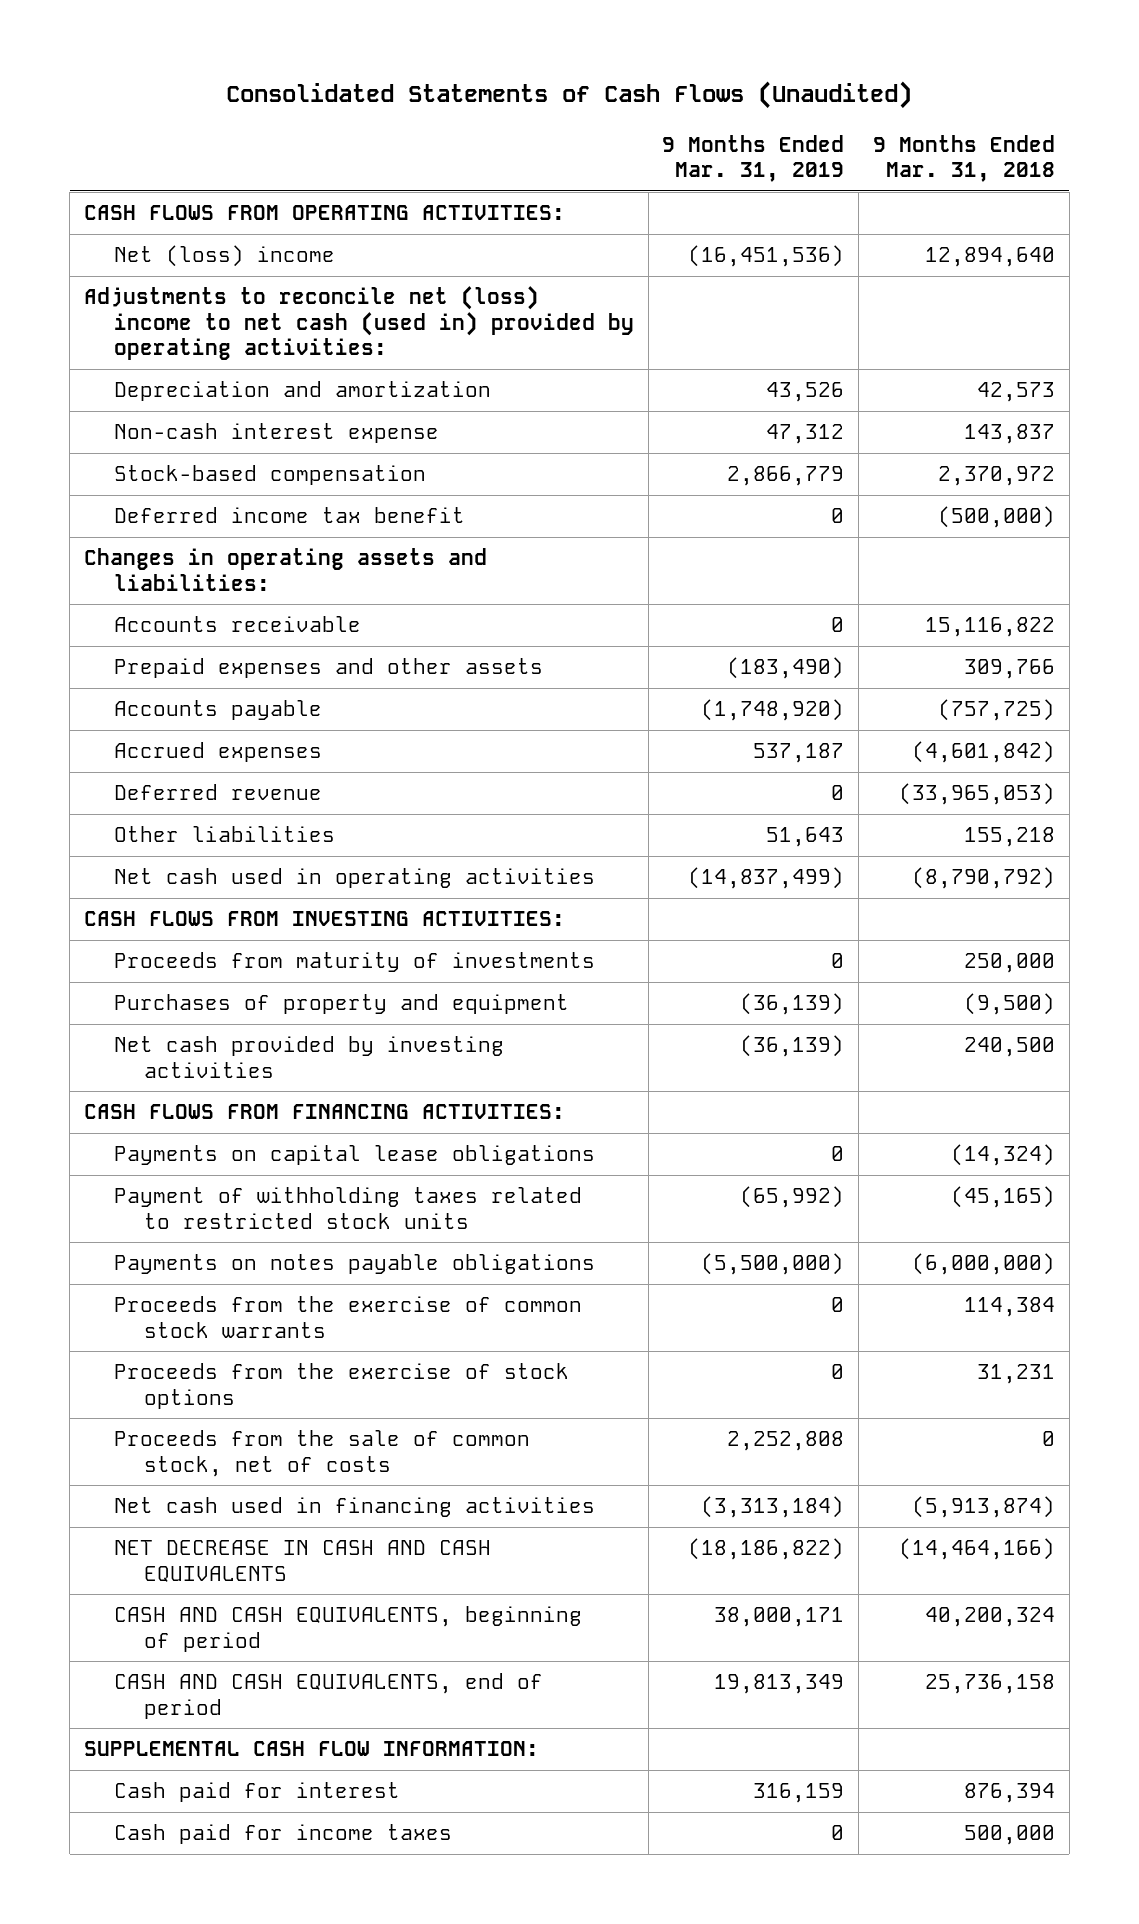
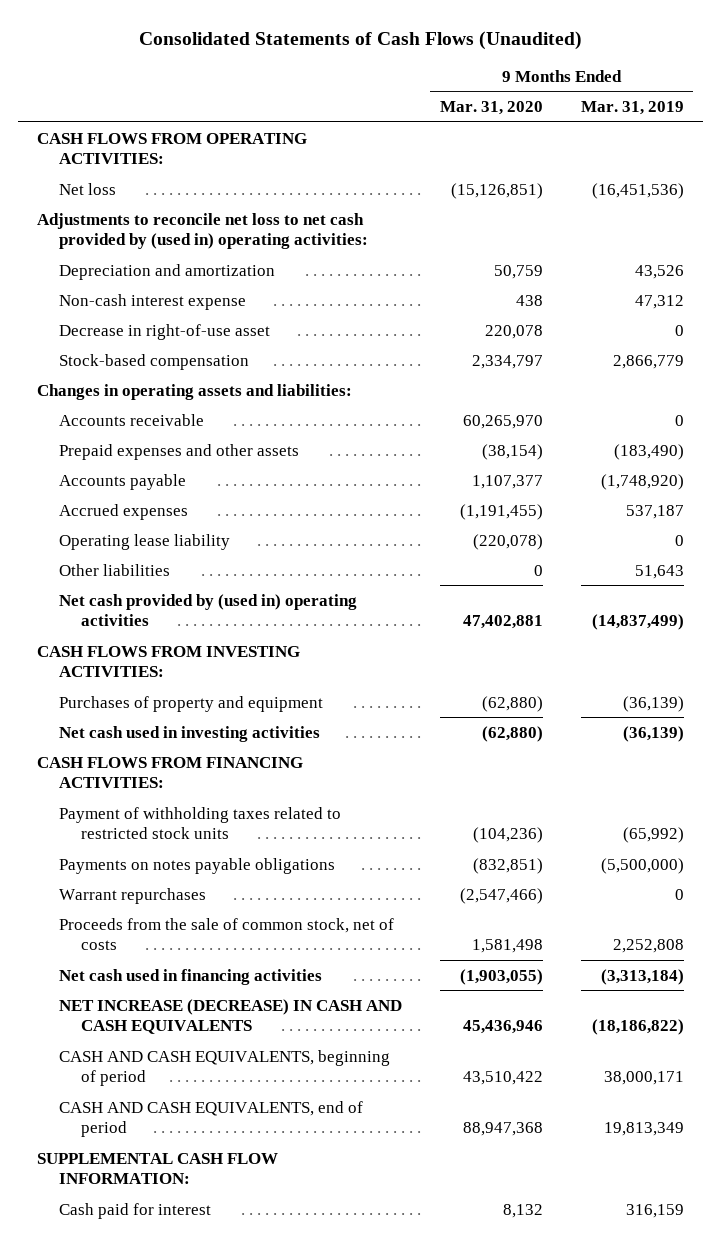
- | 9 Months Ended Mar. 31, 2019 | 9 Months Ended Mar. 31, 2018
+ | 9 Months Ended Mar. 31, 2020 | 9 Months Ended Mar. 31, 2019
- Net (loss) income | (16,451,536) | 12,894,640
- Adjustments to reconcile net (loss) income to net cash (used in) provided by operating activities:
+ Net loss | (15,126,851) | (16,451,536)
+ Adjustments to reconcile net loss to net cash provided by (used in) operating activities:
+ Decrease in right-of-use asset | 220,078 | 0
- Deferred income tax benefit | 0 | (500,000)
- Deferred revenue | 0 | (33,965,053)
+ Operating lease liability | (220,078) | 0
- Net cash used in operating activities | (14,837,499) | (8,790,792)
+ Net cash provided by (used in) operating activities | 47,402,881 | (14,837,499)
- Proceeds from maturity of investments | 0 | 250,000
- Net cash provided by investing activities | (36,139) | 240,500
+ Net cash used in investing activities | (62,880) | (36,139)
- Payments on capital lease obligations | 0 | (14,324)
- Proceeds from the exercise of common stock warrants | 0 | 114,384
- Proceeds from the exercise of stock options | 0 | 31,231
+ Warrant repurchases | (2,547,466) | 0
- NET DECREASE IN CASH AND CASH EQUIVALENTS | (18,186,822) | (14,464,166)
+ NET INCREASE (DECREASE) IN CASH AND CASH EQUIVALENTS | 45,436,946 | (18,186,822)
- Cash paid for income taxes | 0 | 500,000

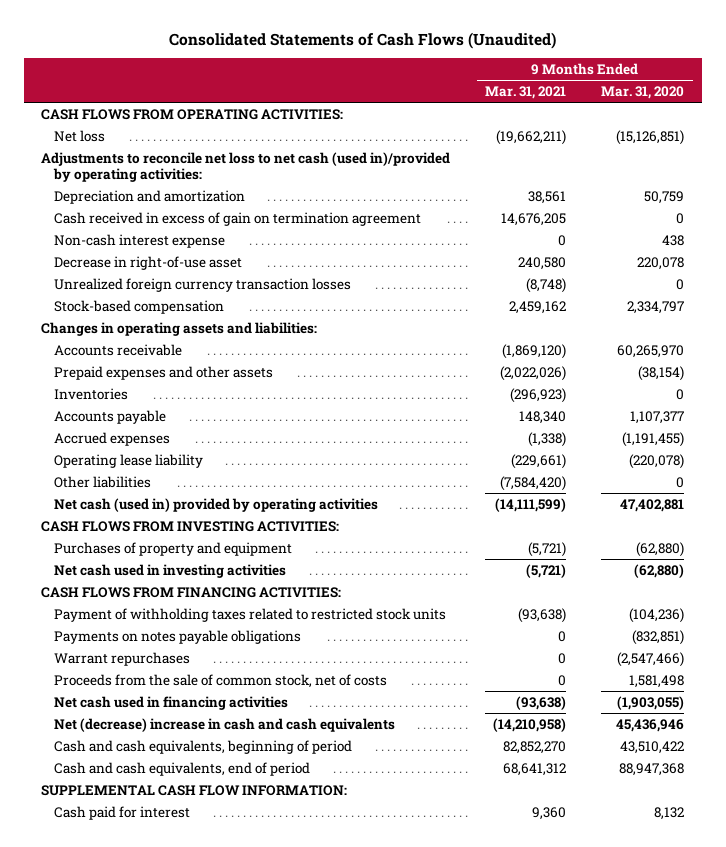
- | 9 Months Ended Mar. 31, 2020 | 9 Months Ended Mar. 31, 2019
+ | 9 Months Ended Mar. 31, 2021 | 9 Months Ended Mar. 31, 2020
- Adjustments to reconcile net loss to net cash provided by (used in) operating activities:
+ Adjustments to reconcile net loss to net cash (used in)/provided by operating activities:
+ Cash received in excess of gain on termination agreement | 14,676,205 | 0
+ Unrealized foreign currency transaction losses | (8,748) | 0
+ Inventories | (296,923) | 0
- Net cash provided by (used in) operating activities | 47,402,881 | (14,837,499)
+ Net cash (used in) provided by operating activities | (14,111,599) | 47,402,881
- NET INCREASE (DECREASE) IN CASH AND CASH EQUIVALENTS | 45,436,946 | (18,186,822)
- CASH AND CASH EQUIVALENTS, beginning of period | 43,510,422 | 38,000,171
- CASH AND CASH EQUIVALENTS, end of period | 88,947,368 | 19,813,349
+ Net (decrease) increase in cash and cash equivalents | (14,210,958) | 45,436,946
+ Cash and cash equivalents, beginning of period | 82,852,270 | 43,510,422
+ Cash and cash equivalents, end of period | 68,641,312 | 88,947,368

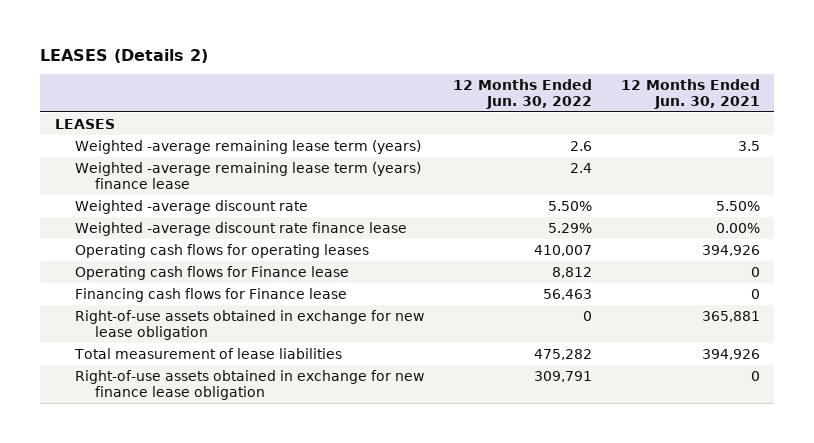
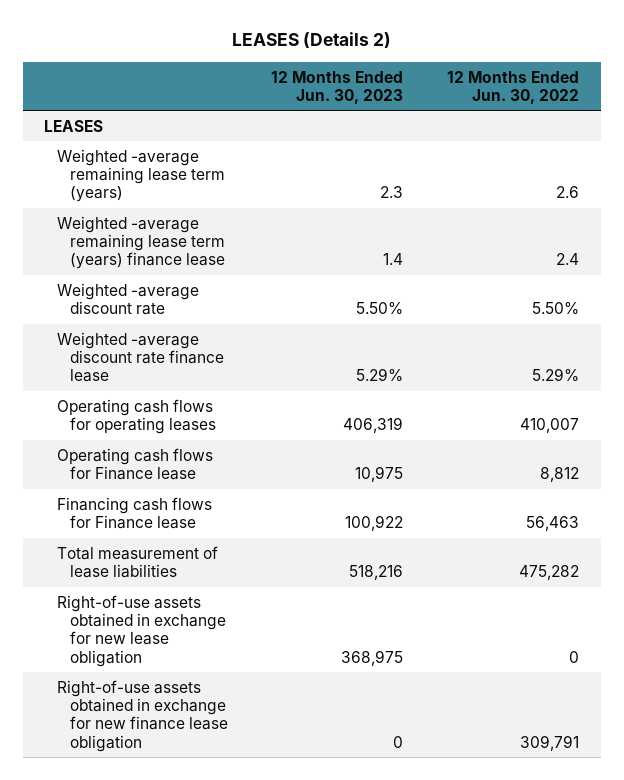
- | 12 Months Ended Jun. 30, 2022 | 12 Months Ended Jun. 30, 2021
+ | 12 Months Ended Jun. 30, 2023 | 12 Months Ended Jun. 30, 2022
moved down: Right-of-use assets obtained in exchange for new lease obligation | 368,975 | 0

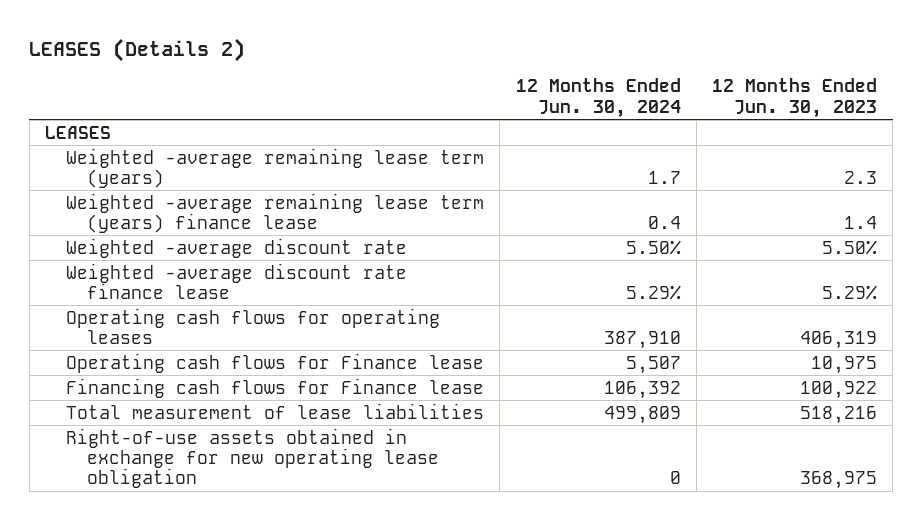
- | 12 Months Ended Jun. 30, 2023 | 12 Months Ended Jun. 30, 2022
+ | 12 Months Ended Jun. 30, 2024 | 12 Months Ended Jun. 30, 2023
- Right-of-use assets obtained in exchange for new lease obligation | 368,975 | 0
- Right-of-use assets obtained in exchange for new finance lease obligation | 0 | 309,791
+ Right-of-use assets obtained in exchange for new operating lease obligation | 0 | 368,975

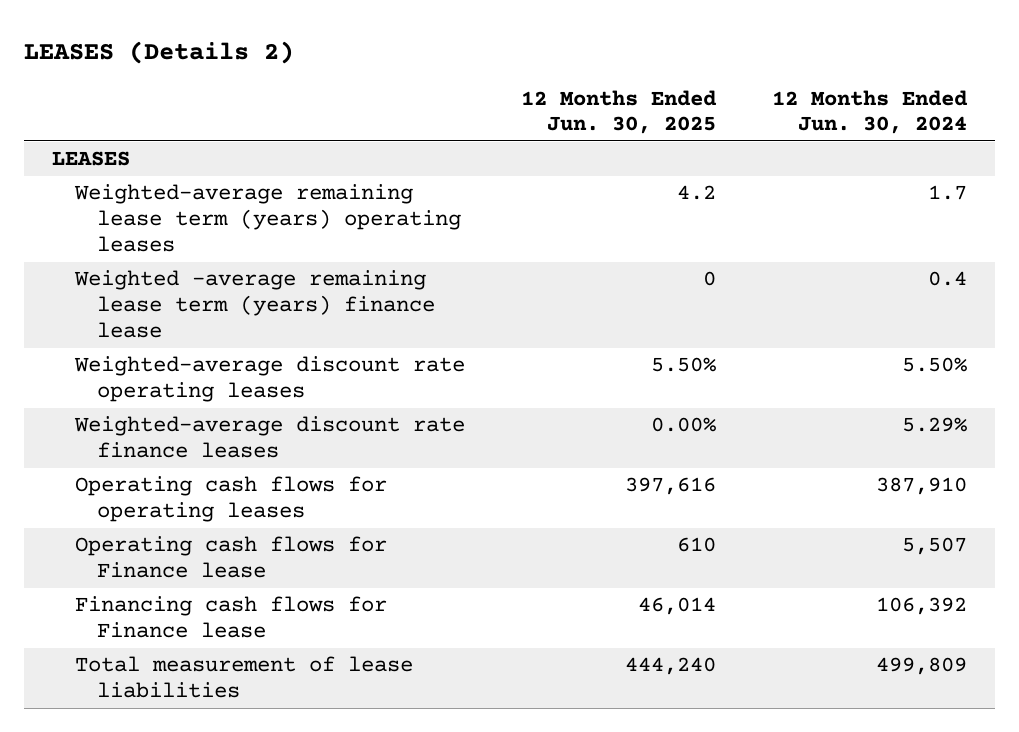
- | 12 Months Ended Jun. 30, 2024 | 12 Months Ended Jun. 30, 2023
+ | 12 Months Ended Jun. 30, 2025 | 12 Months Ended Jun. 30, 2024
- Weighted -average remaining lease term (years) | 1.7 | 2.3
+ Weighted-average remaining lease term (years) operating leases | 4.2 | 1.7
- Weighted -average discount rate | 5.50% | 5.50%
- Weighted -average discount rate finance lease | 5.29% | 5.29%
+ Weighted-average discount rate operating leases | 5.50% | 5.50%
+ Weighted-average discount rate finance leases | 0.00% | 5.29%
- Right-of-use assets obtained in exchange for new operating lease obligation | 0 | 368,975

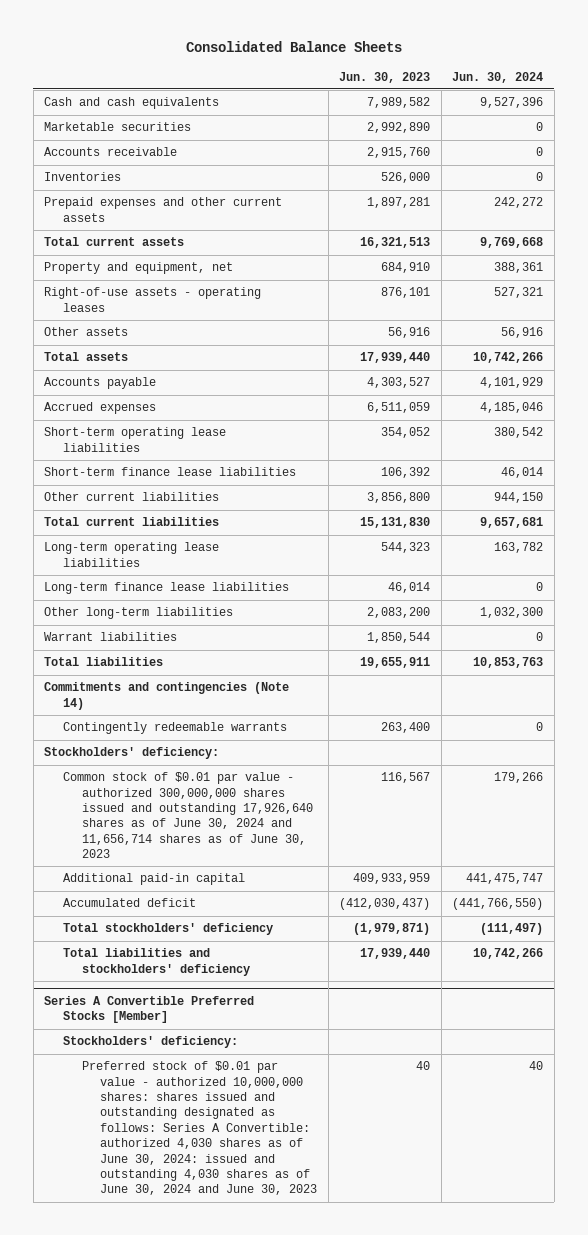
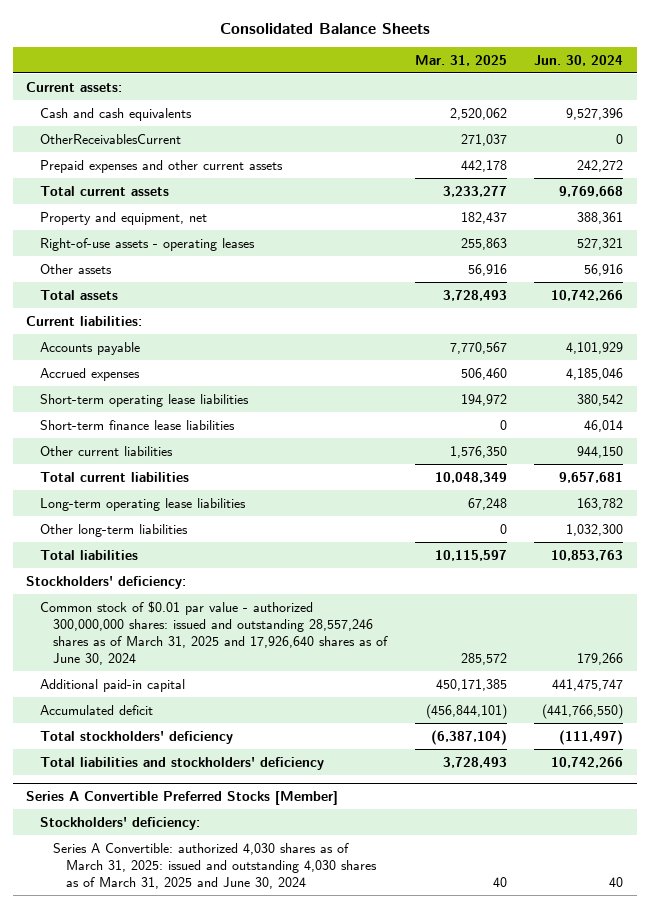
- | Jun. 30, 2023 | Jun. 30, 2024
+ | Mar. 31, 2025 | Jun. 30, 2024
+ Current assets:
- Marketable securities | 2,992,890 | 0
- Accounts receivable | 2,915,760 | 0
- Inventories | 526,000 | 0
+ OtherReceivablesCurrent | 271,037 | 0
+ Current liabilities:
- Long-term finance lease liabilities | 46,014 | 0
- Warrant liabilities | 1,850,544 | 0
- Commitments and contingencies (Note 14)
- Contingently redeemable warrants | 263,400 | 0
- Common stock of $0.01 par value - authorized 300,000,000 shares issued and outstanding 17,926,640 shares as of June 30, 2024 and 11,656,714 shares as of June 30, 2023 | 116,567 | 179,266
+ Common stock of $0.01 par value - authorized 300,000,000 shares: issued and outstanding 28,557,246 shares as of March 31, 2025 and 17,926,640 shares as of June 30, 2024 | 285,572 | 179,266
@ Series A Convertible Preferred Stocks [Member]
- Preferred stock of $0.01 par value - authorized 10,000,000 shares: shares issued and outstanding designated as follows: Series A Convertible: authorized 4,030 shares as of June 30, 2024: issued and outstanding 4,030 shares as of June 30, 2024 and June 30, 2023 | 40 | 40
+ Series A Convertible: authorized 4,030 shares as of March 31, 2025: issued and outstanding 4,030 shares as of March 31, 2025 and June 30, 2024 | 40 | 40

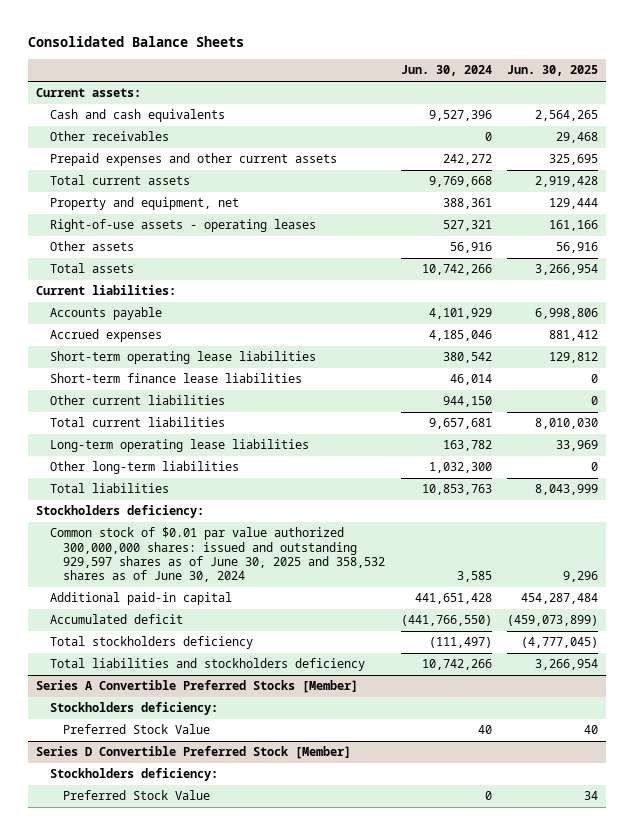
- | Mar. 31, 2025 | Jun. 30, 2024
+ | Jun. 30, 2024 | Jun. 30, 2025
- OtherReceivablesCurrent | 271,037 | 0
+ Other receivables | 0 | 29,468
- Stockholders' deficiency:
- Common stock of $0.01 par value - authorized 300,000,000 shares: issued and outstanding 28,557,246 shares as of March 31, 2025 and 17,926,640 shares as of June 30, 2024 | 285,572 | 179,266
- Additional paid-in capital | 450,171,385 | 441,475,747
+ Stockholders deficiency:
+ Common stock of $0.01 par value authorized 300,000,000 shares: issued and outstanding 929,597 shares as of June 30, 2025 and 358,532 shares as of June 30, 2024 | 3,585 | 9,296
+ Additional paid-in capital | 441,651,428 | 454,287,484
- Total stockholders' deficiency | (6,387,104) | (111,497)
- Total liabilities and stockholders' deficiency | 3,728,493 | 10,742,266
+ Total stockholders deficiency | (111,497) | (4,777,045)
+ Total liabilities and stockholders deficiency | 10,742,266 | 3,266,954
@ Series A Convertible Preferred Stocks [Member]
- Stockholders' deficiency:
- Series A Convertible: authorized 4,030 shares as of March 31, 2025: issued and outstanding 4,030 shares as of March 31, 2025 and June 30, 2024 | 40 | 40
+ Stockholders deficiency:
+ Preferred Stock Value | 40 | 40
+ Series D Convertible Preferred Stock [Member]
+ Stockholders deficiency:
+ Preferred Stock Value | 0 | 34

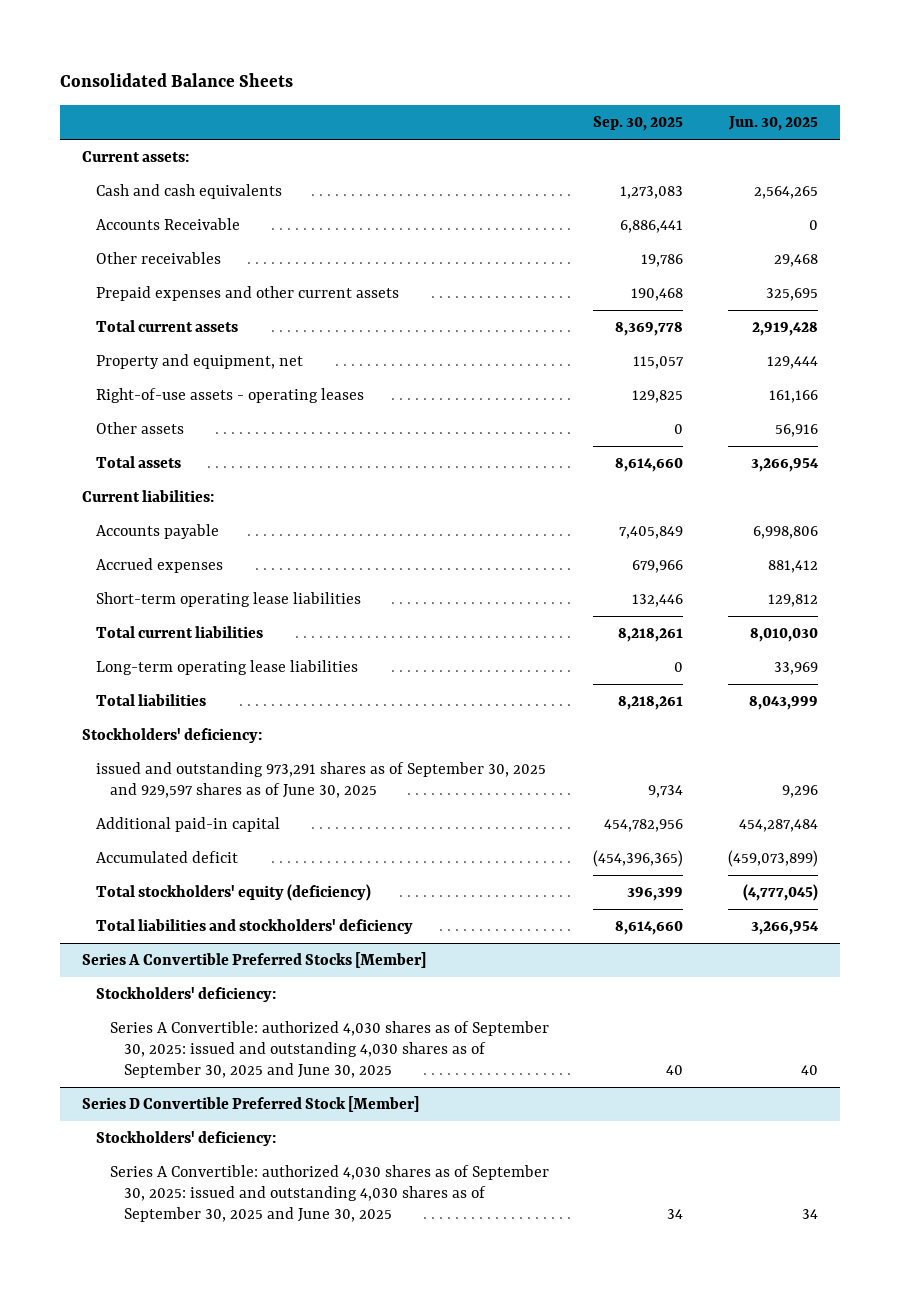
- | Jun. 30, 2024 | Jun. 30, 2025
+ | Sep. 30, 2025 | Jun. 30, 2025
+ Accounts Receivable | 6,886,441 | 0
- Short-term finance lease liabilities | 46,014 | 0
- Other current liabilities | 944,150 | 0
- Other long-term liabilities | 1,032,300 | 0
- Stockholders deficiency:
- Common stock of $0.01 par value authorized 300,000,000 shares: issued and outstanding 929,597 shares as of June 30, 2025 and 358,532 shares as of June 30, 2024 | 3,585 | 9,296
+ Stockholders' deficiency:
+ issued and outstanding 973,291 shares as of September 30, 2025 and 929,597 shares as of June 30, 2025 | 9,734 | 9,296
- Total stockholders deficiency | (111,497) | (4,777,045)
- Total liabilities and stockholders deficiency | 10,742,266 | 3,266,954
+ Total stockholders' equity (deficiency) | 396,399 | (4,777,045)
+ Total liabilities and stockholders' deficiency | 8,614,660 | 3,266,954
@ Series A Convertible Preferred Stocks [Member]
- Stockholders deficiency:
- Preferred Stock Value | 40 | 40
+ Stockholders' deficiency:
+ Series A Convertible: authorized 4,030 shares as of September 30, 2025: issued and outstanding 4,030 shares as of September 30, 2025 and June 30, 2025 | 40 | 40
@ Series D Convertible Preferred Stock [Member]
- Stockholders deficiency:
- Preferred Stock Value | 0 | 34
+ Stockholders' deficiency:
+ Series A Convertible: authorized 4,030 shares as of September 30, 2025: issued and outstanding 4,030 shares as of September 30, 2025 and June 30, 2025 | 34 | 34

